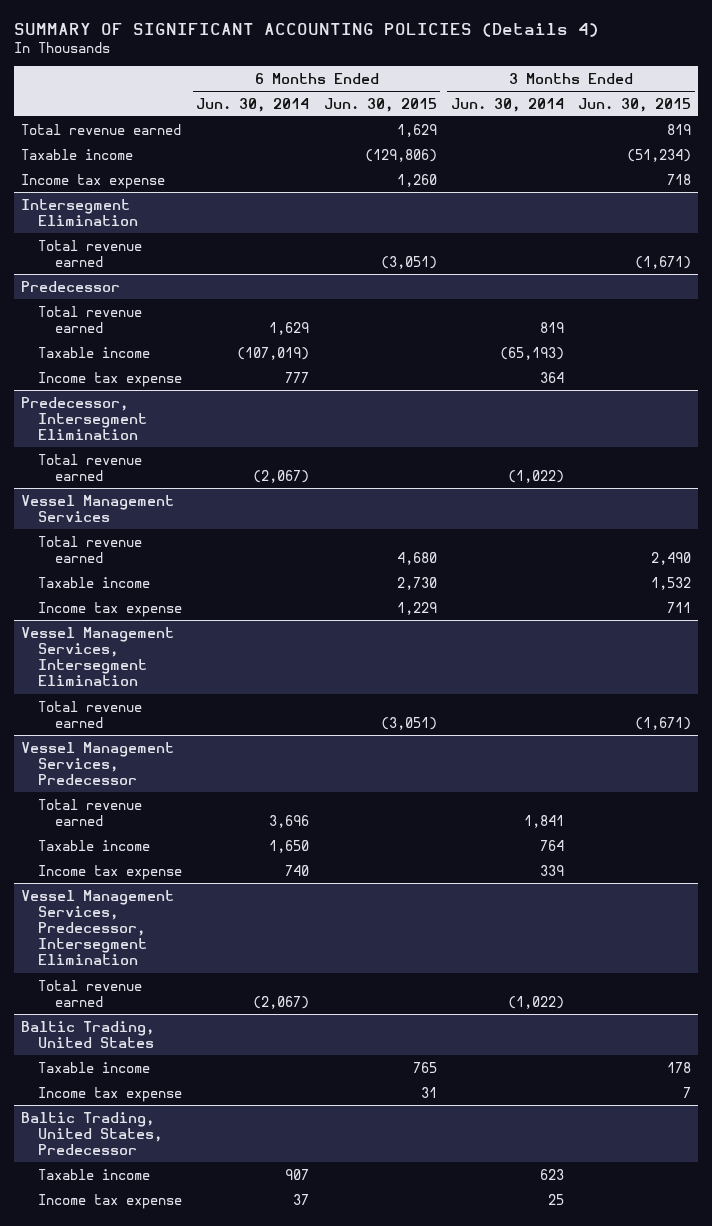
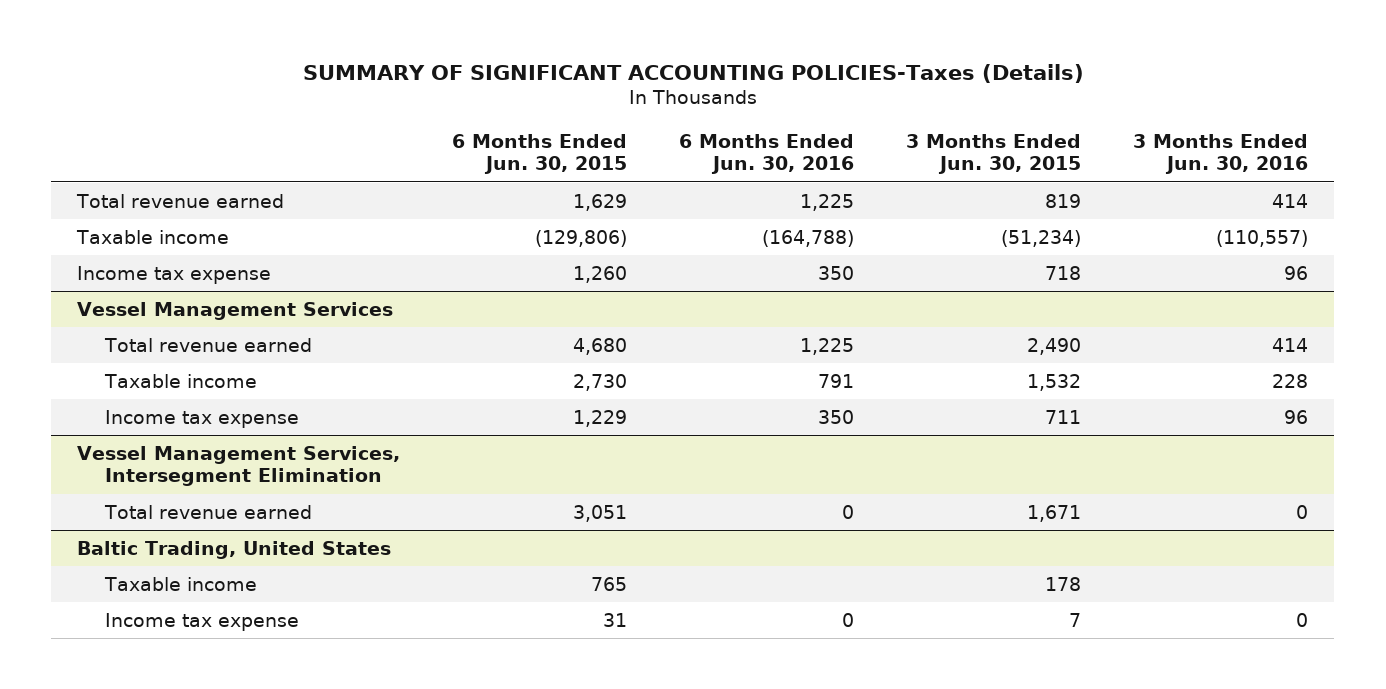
- SUMMARY OF SIGNIFICANT ACCOUNTING POLICIES (Details 4)
+ SUMMARY OF SIGNIFICANT ACCOUNTING POLICIES-Taxes (Details)
- | 6 Months Ended Jun. 30, 2014 | 6 Months Ended Jun. 30, 2015 | 3 Months Ended Jun. 30, 2014 | 3 Months Ended Jun. 30, 2015
+ | 6 Months Ended Jun. 30, 2015 | 6 Months Ended Jun. 30, 2016 | 3 Months Ended Jun. 30, 2015 | 3 Months Ended Jun. 30, 2016
- Intersegment Elimination
- Total revenue earned | | (3,051) | | (1,671)
- Predecessor
- Total revenue earned | 1,629 | | 819 |
- Taxable income | (107,019) | | (65,193) |
- Income tax expense | 777 | | 364 |
- Predecessor, Intersegment Elimination
- Total revenue earned | (2,067) | | (1,022) |
@ Vessel Management Services, Intersegment Elimination
- Total revenue earned | | (3,051) | | (1,671)
- Vessel Management Services, Predecessor
- Total revenue earned | 3,696 | | 1,841 |
- Taxable income | 1,650 | | 764 |
- Income tax expense | 740 | | 339 |
- Vessel Management Services, Predecessor, Intersegment Elimination
- Total revenue earned | (2,067) | | (1,022) |
@ Vessel Management Services, Intersegment Elimination
+ Total revenue earned | 3,051 | 0 | 1,671 | 0
- Baltic Trading, United States, Predecessor
- Taxable income | 907 | | 623 |
- Income tax expense | 37 | | 25 |

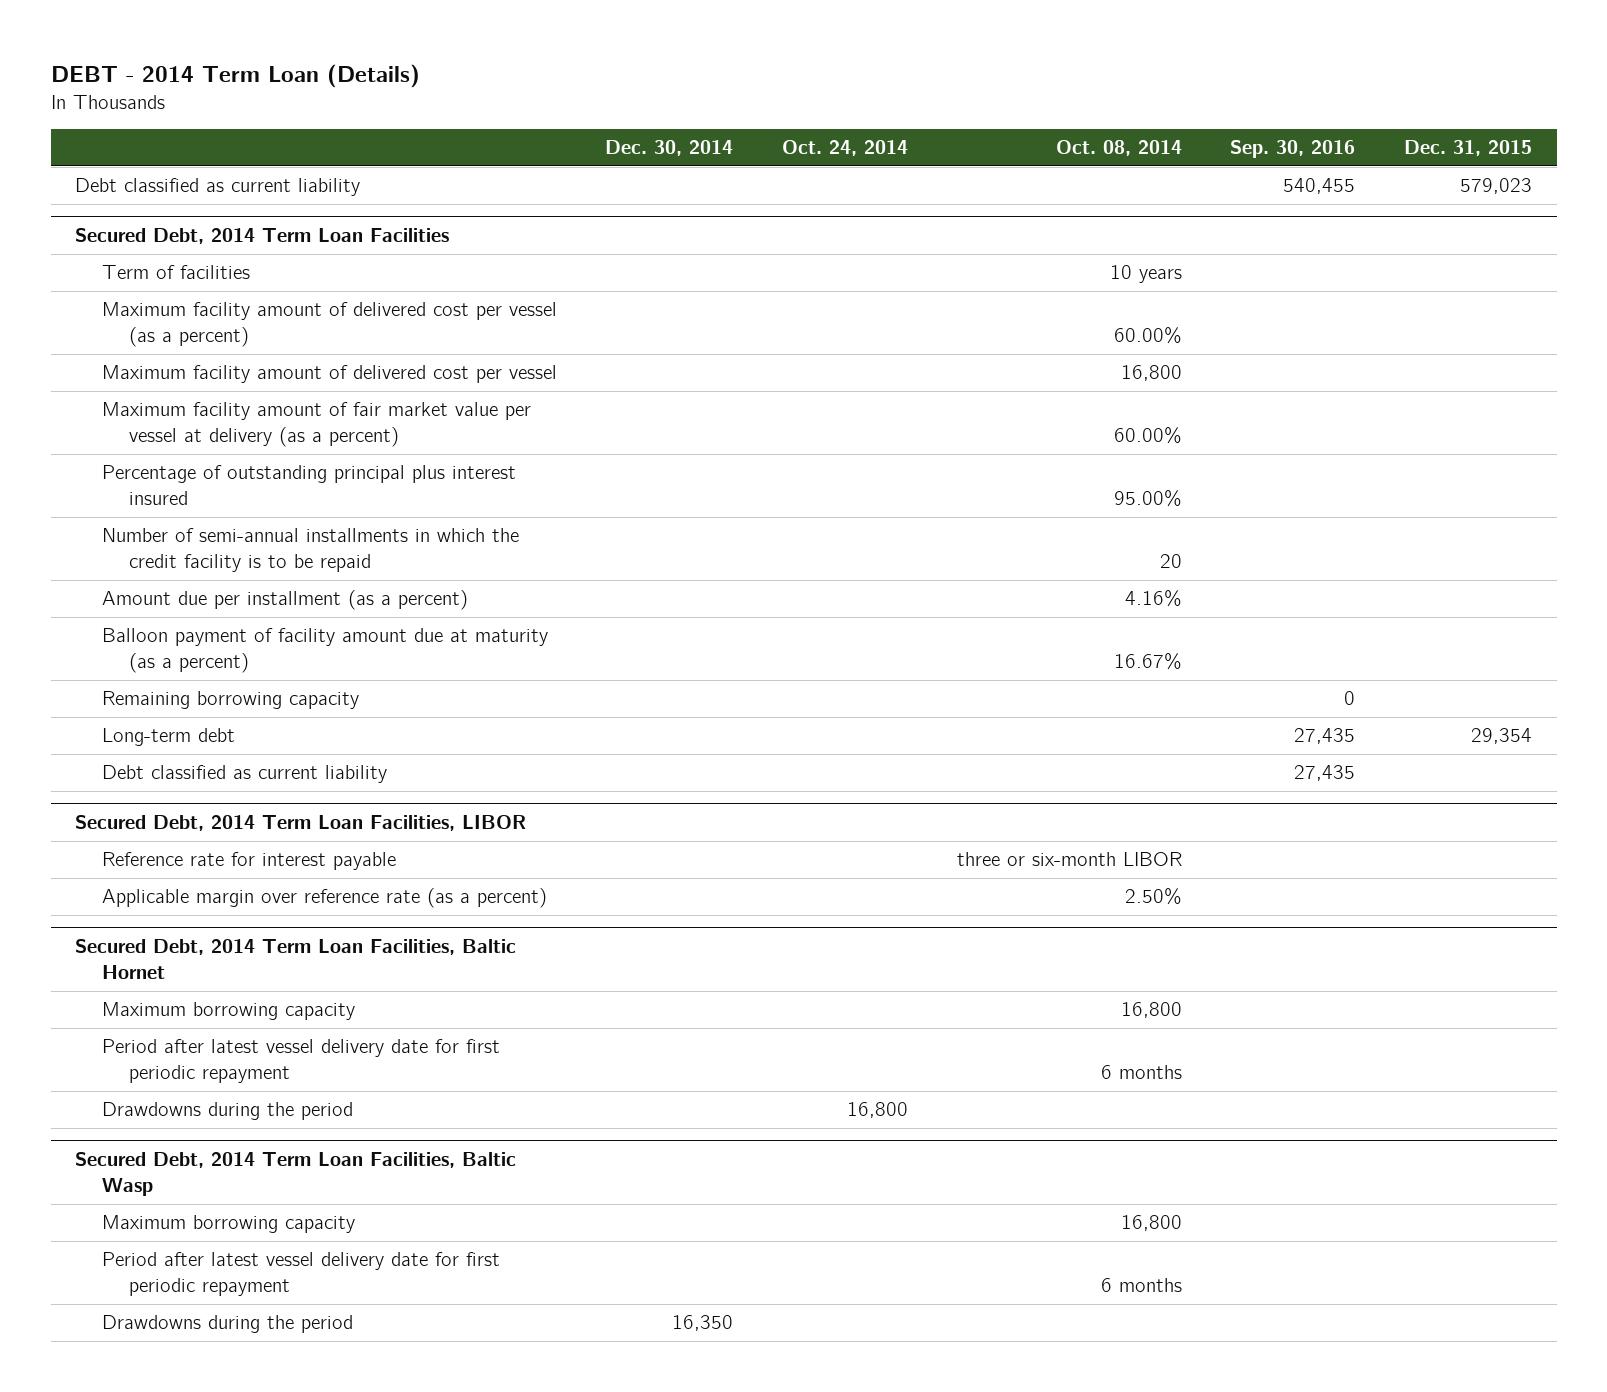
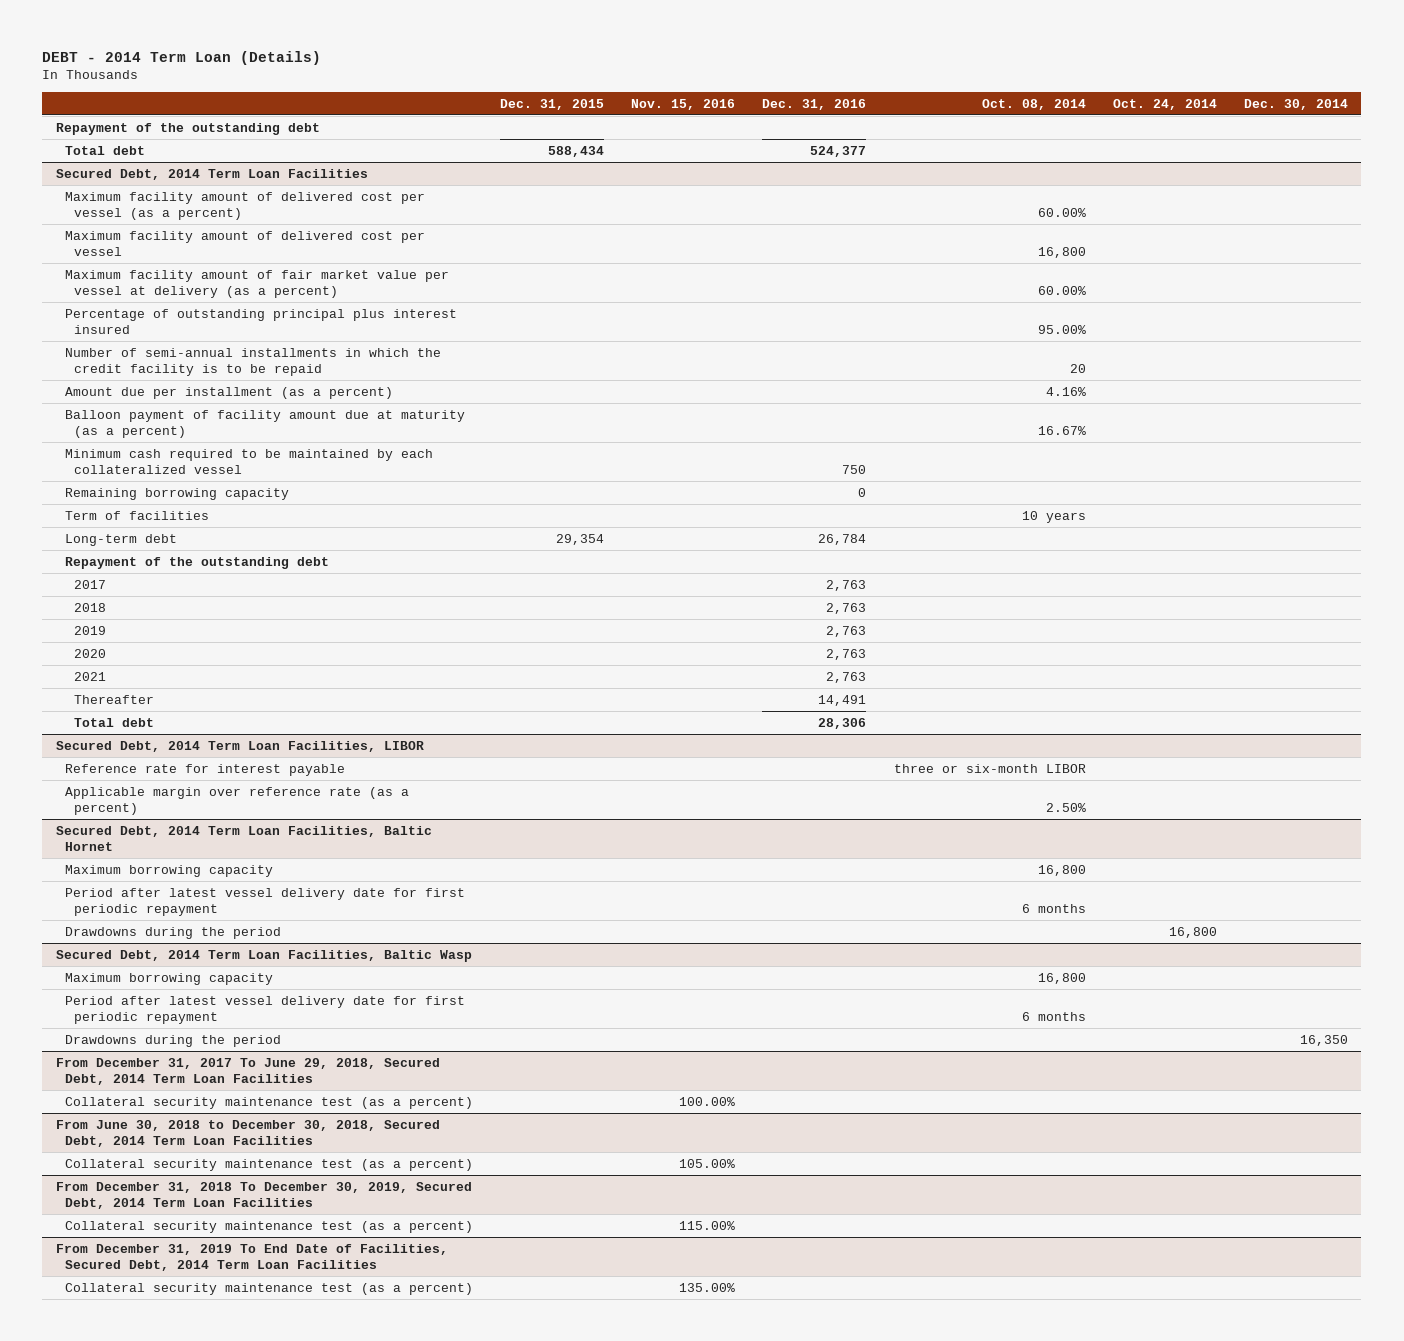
- | Dec. 30, 2014 | Oct. 24, 2014 | Oct. 08, 2014 | Sep. 30, 2016 | Dec. 31, 2015
+ | Dec. 31, 2015 | Nov. 15, 2016 | Dec. 31, 2016 | Oct. 08, 2014 | Oct. 24, 2014 | Dec. 30, 2014
- Debt classified as current liability | | | | 540,455 | 579,023
+ Repayment of the outstanding debt
+ Total debt | 588,434 | | 524,377 | | |
@ Secured Debt, 2014 Term Loan Facilities
+ Minimum cash required to be maintained by each collateralized vessel | | | 750 | | |
moved down: Term of facilities | | | | 10 years | |
- Debt classified as current liability | | | | 27,435 |
+ Repayment of the outstanding debt
+ 2017 | | | 2,763 | | |
+ 2018 | | | 2,763 | | |
+ 2019 | | | 2,763 | | |
+ 2020 | | | 2,763 | | |
+ 2021 | | | 2,763 | | |
+ Thereafter | | | 14,491 | | |
+ Total debt | | | 28,306 | | |
+ From December 31, 2017 To June 29, 2018, Secured Debt, 2014 Term Loan Facilities
+ Collateral security maintenance test (as a percent) | | 100.00% | | | |
+ From June 30, 2018 to December 30, 2018, Secured Debt, 2014 Term Loan Facilities
+ Collateral security maintenance test (as a percent) | | 105.00% | | | |
+ From December 31, 2018 To December 30, 2019, Secured Debt, 2014 Term Loan Facilities
+ Collateral security maintenance test (as a percent) | | 115.00% | | | |
+ From December 31, 2019 To End Date of Facilities, Secured Debt, 2014 Term Loan Facilities
+ Collateral security maintenance test (as a percent) | | 135.00% | | | |

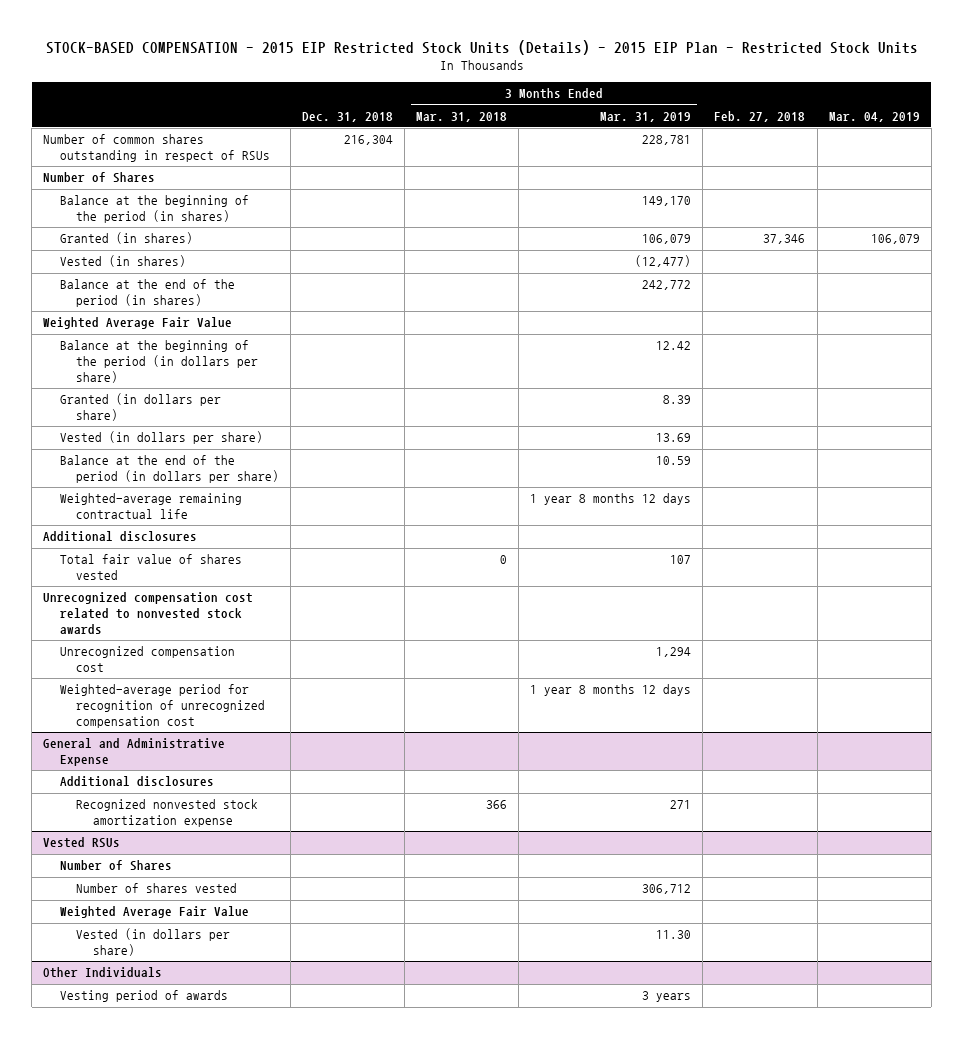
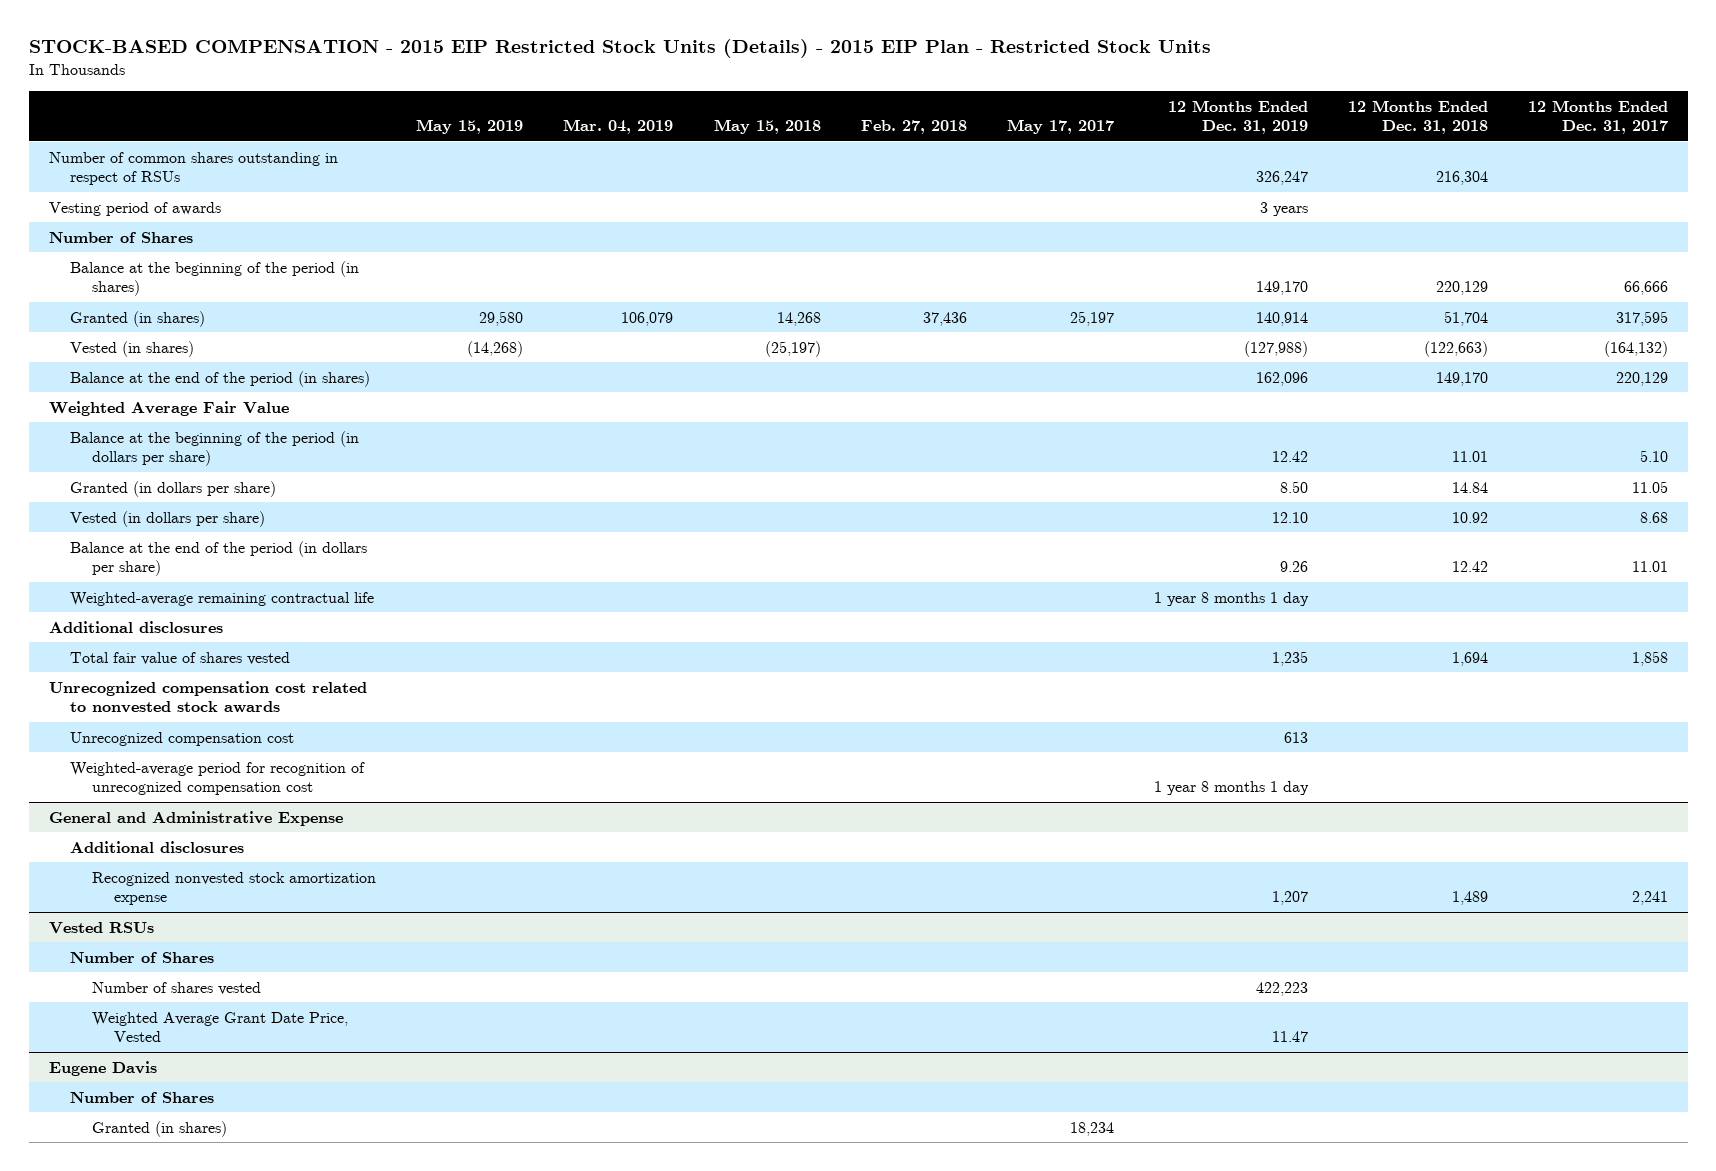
- | Dec. 31, 2018 | 3 Months Ended Mar. 31, 2018 | 3 Months Ended Mar. 31, 2019 | Feb. 27, 2018 | Mar. 04, 2019
+ | May 15, 2019 | Mar. 04, 2019 | May 15, 2018 | Feb. 27, 2018 | May 17, 2017 | 12 Months Ended Dec. 31, 2019 | 12 Months Ended Dec. 31, 2018 | 12 Months Ended Dec. 31, 2017
+ Vesting period of awards | | | | | | 3 years | |
- Granted (in shares) | | | 106,079 | 37,346 | 106,079
+ Granted (in shares) | 29,580 | 106,079 | 14,268 | 37,436 | 25,197 | 140,914 | 51,704 | 317,595
@ Vested RSUs
- Weighted Average Fair Value
- Vested (in dollars per share) | | | 11.30 | |
- Other Individuals
- Vesting period of awards | | | 3 years | |
@ Vested RSUs
+ Weighted Average Grant Date Price, Vested | | | | | | 11.47 | |
+ Eugene Davis
+ Number of Shares
+ Granted (in shares) | | | | | 18,234 | | |

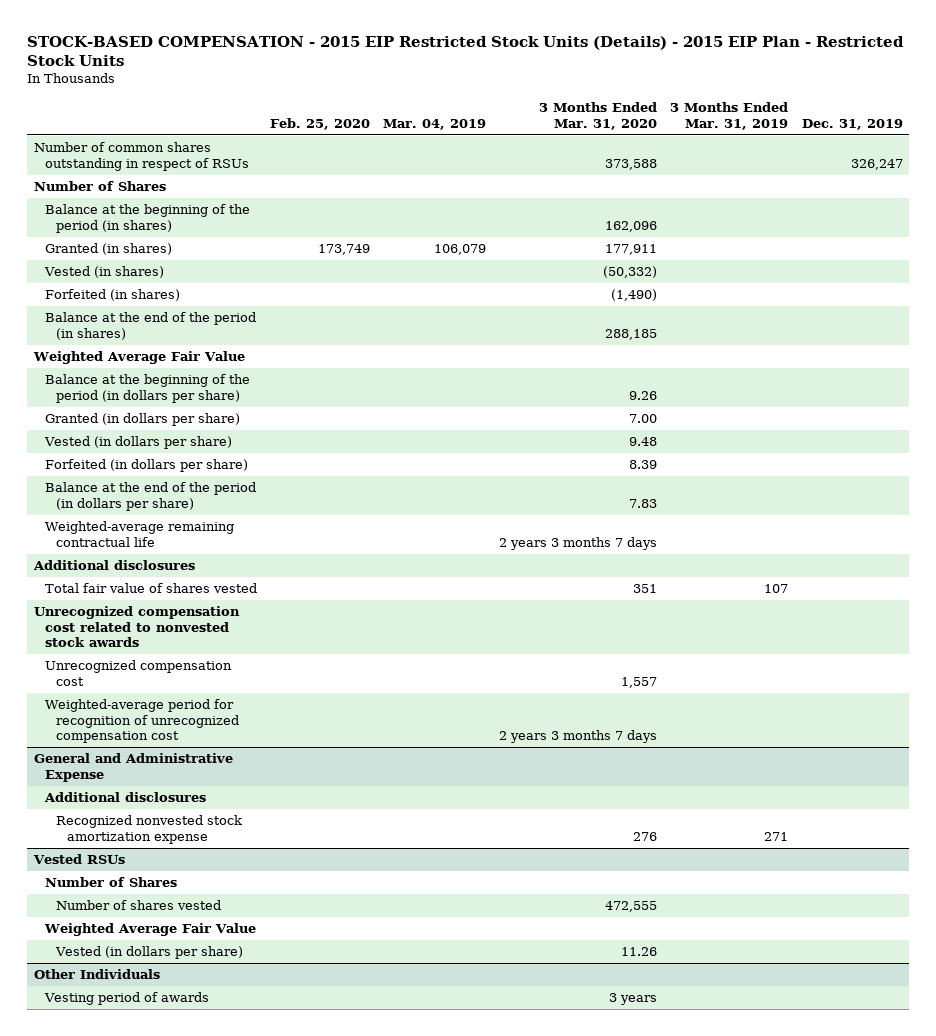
- | May 15, 2019 | Mar. 04, 2019 | May 15, 2018 | Feb. 27, 2018 | May 17, 2017 | 12 Months Ended Dec. 31, 2019 | 12 Months Ended Dec. 31, 2018 | 12 Months Ended Dec. 31, 2017
+ | Feb. 25, 2020 | Mar. 04, 2019 | 3 Months Ended Mar. 31, 2020 | 3 Months Ended Mar. 31, 2019 | Dec. 31, 2019
- Vesting period of awards | | | | | | 3 years | |
+ Forfeited (in shares) | | | (1,490) | |
+ Forfeited (in dollars per share) | | | 8.39 | |
@ Vested RSUs
- Weighted Average Grant Date Price, Vested | | | | | | 11.47 | |
- Eugene Davis
- Number of Shares
- Granted (in shares) | | | | | 18,234 | | |
@ Vested RSUs
+ Weighted Average Fair Value
+ Vested (in dollars per share) | | | 11.26 | |
+ Other Individuals
+ Vesting period of awards | | | 3 years | |

